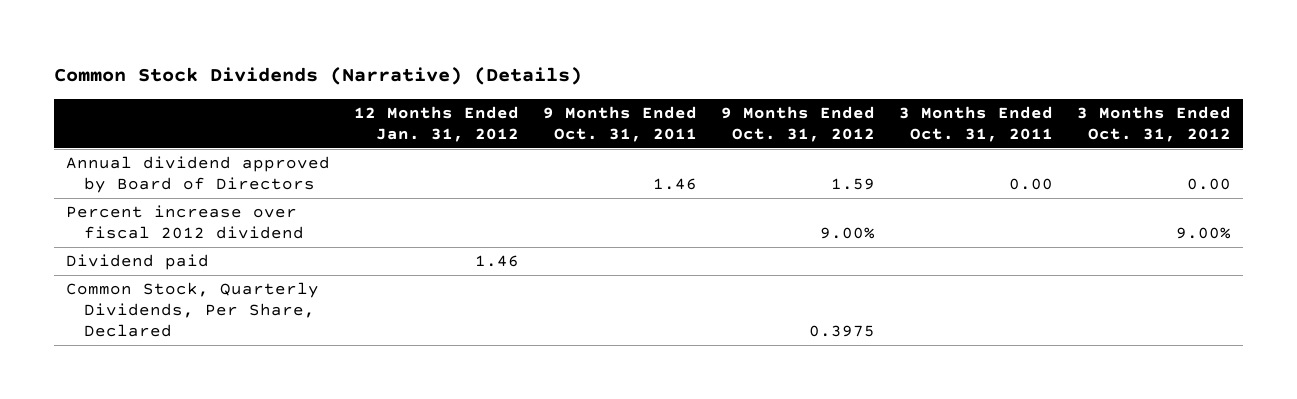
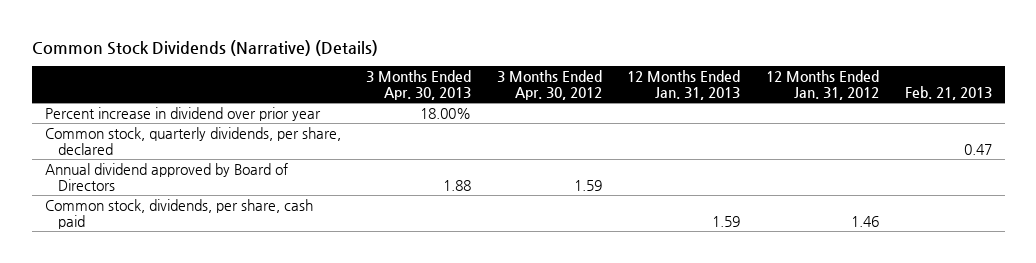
- | 12 Months Ended Jan. 31, 2012 | 9 Months Ended Oct. 31, 2011 | 9 Months Ended Oct. 31, 2012 | 3 Months Ended Oct. 31, 2011 | 3 Months Ended Oct. 31, 2012
+ | 3 Months Ended Apr. 30, 2013 | 3 Months Ended Apr. 30, 2012 | 12 Months Ended Jan. 31, 2013 | 12 Months Ended Jan. 31, 2012 | Feb. 21, 2013
+ Percent increase in dividend over prior year | 18.00% | | | |
+ Common stock, quarterly dividends, per share, declared | | | | | 0.47
- Percent increase over fiscal 2012 dividend | | | 9.00% | | 9.00%
- Dividend paid | 1.46 | | | |
- Common Stock, Quarterly Dividends, Per Share, Declared | | | 0.3975 | |
+ Common stock, dividends, per share, cash paid | | | 1.59 | 1.46 |

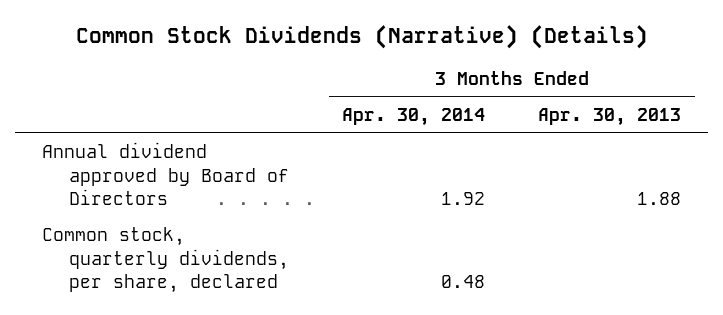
- | 3 Months Ended Apr. 30, 2013 | 3 Months Ended Apr. 30, 2012 | 12 Months Ended Jan. 31, 2013 | 12 Months Ended Jan. 31, 2012 | Feb. 21, 2013
+ | 3 Months Ended Apr. 30, 2014 | 3 Months Ended Apr. 30, 2013
- Percent increase in dividend over prior year | 18.00% | | | |
- Common stock, dividends, per share, cash paid | | | 1.59 | 1.46 |
moved down: Common stock, quarterly dividends, per share, declared | 0.48 |

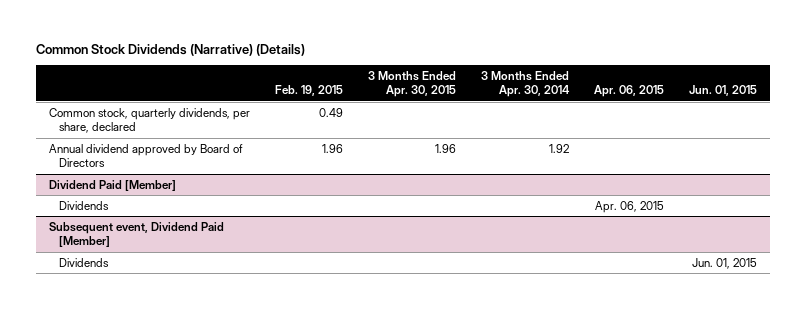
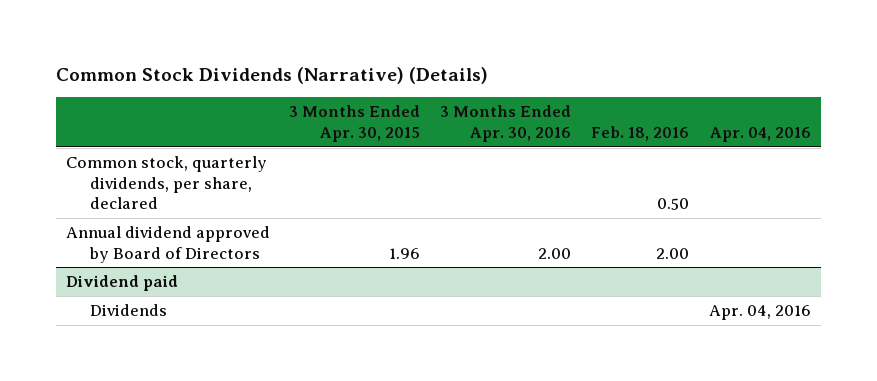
- | Feb. 19, 2015 | 3 Months Ended Apr. 30, 2015 | 3 Months Ended Apr. 30, 2014 | Apr. 06, 2015 | Jun. 01, 2015
+ | 3 Months Ended Apr. 30, 2015 | 3 Months Ended Apr. 30, 2016 | Feb. 18, 2016 | Apr. 04, 2016
- Dividend Paid [Member]
+ Dividend paid
- Subsequent event, Dividend Paid [Member]
- Dividends | | | | | Jun. 01, 2015

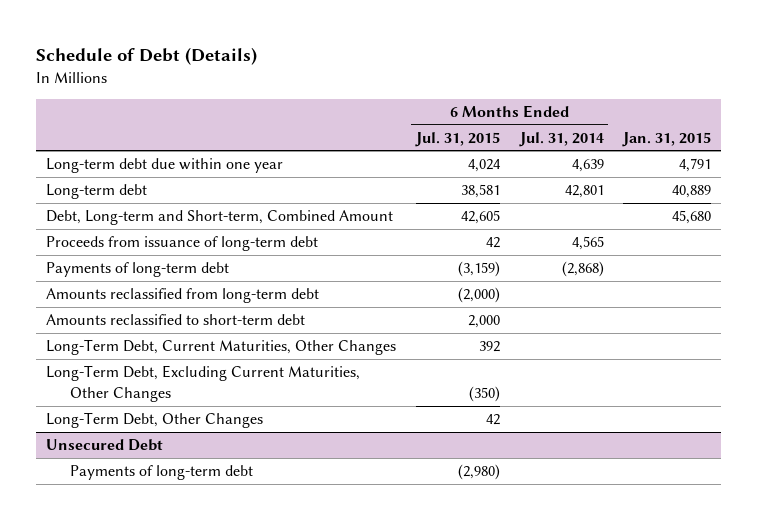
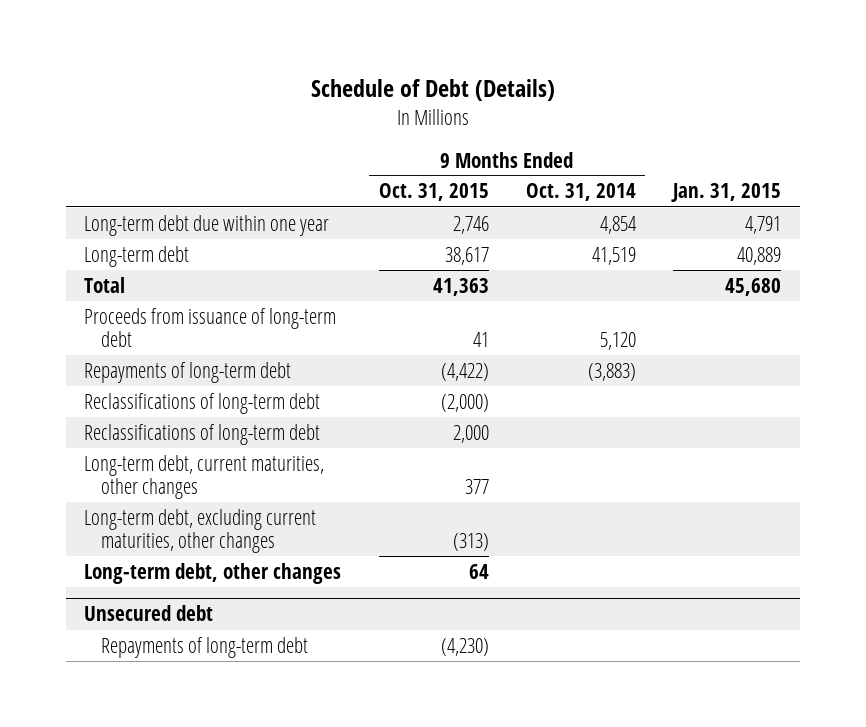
- | 6 Months Ended Jul. 31, 2015 | 6 Months Ended Jul. 31, 2014 | Jan. 31, 2015
+ | 9 Months Ended Oct. 31, 2015 | 9 Months Ended Oct. 31, 2014 | Jan. 31, 2015
- Debt, Long-term and Short-term, Combined Amount | 42,605 | | 45,680
+ Total | 41,363 | | 45,680
- Payments of long-term debt | (3,159) | (2,868) |
- Amounts reclassified from long-term debt | (2,000) | |
- Amounts reclassified to short-term debt | 2,000 | |
- Long-Term Debt, Current Maturities, Other Changes | 392 | |
- Long-Term Debt, Excluding Current Maturities, Other Changes | (350) | |
- Long-Term Debt, Other Changes | 42 | |
- Unsecured Debt
- Payments of long-term debt | (2,980) | |
+ Repayments of long-term debt | (4,422) | (3,883) |
+ Reclassifications of long-term debt | (2,000) | |
+ Reclassifications of long-term debt | 2,000 | |
+ Long-term debt, current maturities, other changes | 377 | |
+ Long-term debt, excluding current maturities, other changes | (313) | |
+ Long-term debt, other changes | 64 | |
+ Unsecured debt
+ Repayments of long-term debt | (4,230) | |

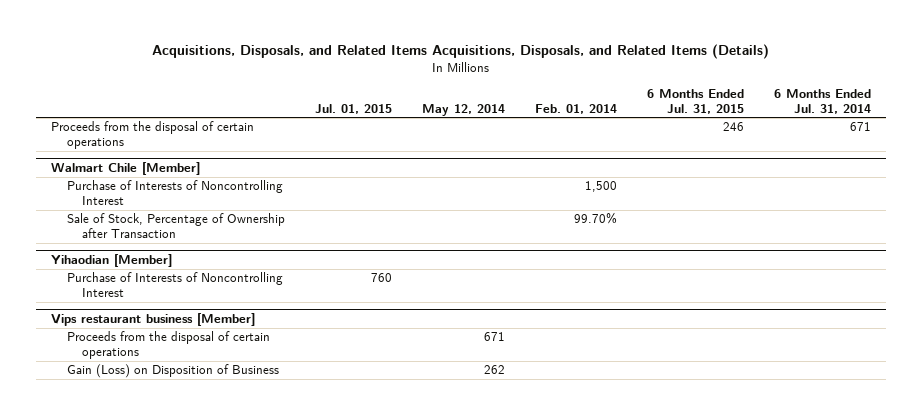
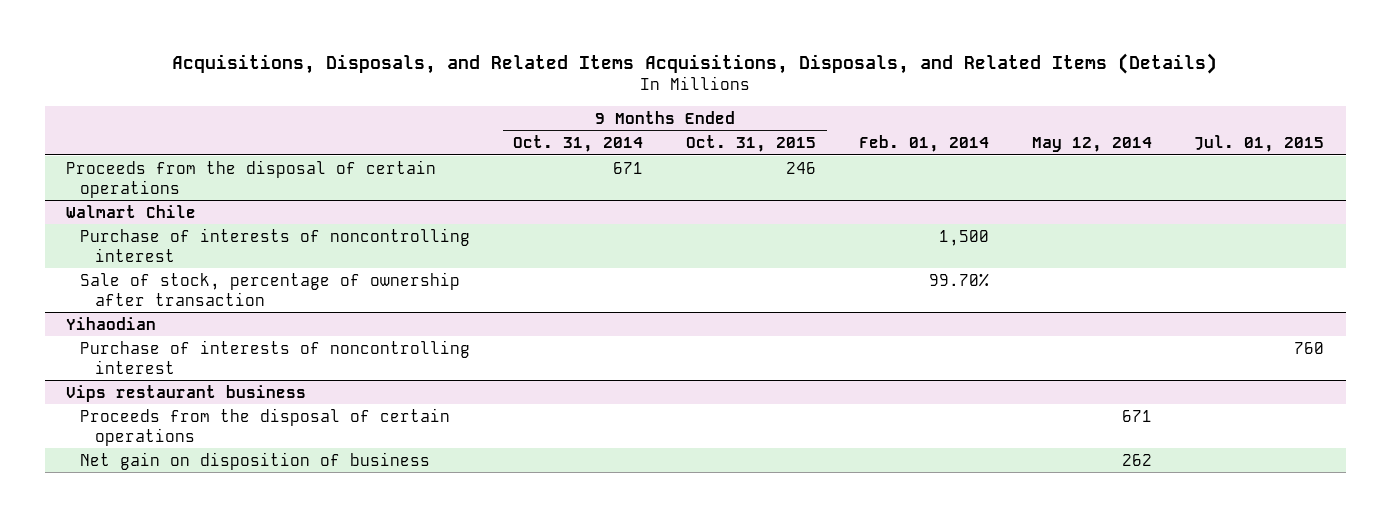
- | Jul. 01, 2015 | May 12, 2014 | Feb. 01, 2014 | 6 Months Ended Jul. 31, 2015 | 6 Months Ended Jul. 31, 2014
+ | 9 Months Ended Oct. 31, 2014 | 9 Months Ended Oct. 31, 2015 | Feb. 01, 2014 | May 12, 2014 | Jul. 01, 2015
- Walmart Chile [Member]
- Purchase of Interests of Noncontrolling Interest | | | 1,500 | |
- Sale of Stock, Percentage of Ownership after Transaction | | | 99.70% | |
- Yihaodian [Member]
- Purchase of Interests of Noncontrolling Interest | 760 | | | |
- Vips restaurant business [Member]
+ Walmart Chile
+ Purchase of interests of noncontrolling interest | | | 1,500 | |
+ Sale of stock, percentage of ownership after transaction | | | 99.70% | |
+ Yihaodian
+ Purchase of interests of noncontrolling interest | | | | | 760
+ Vips restaurant business
- Gain (Loss) on Disposition of Business | | 262 | | |
+ Net gain on disposition of business | | | | 262 |

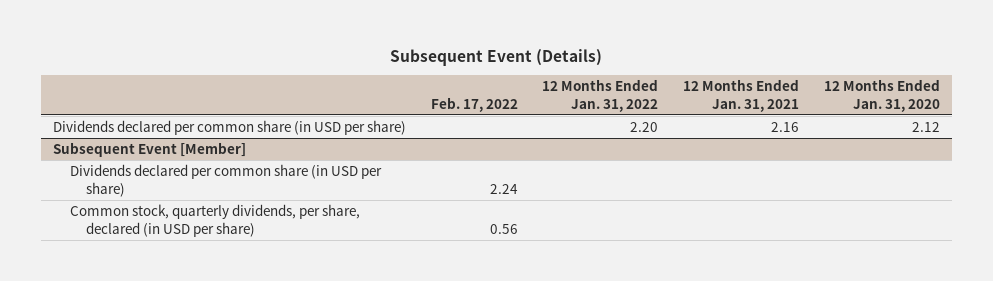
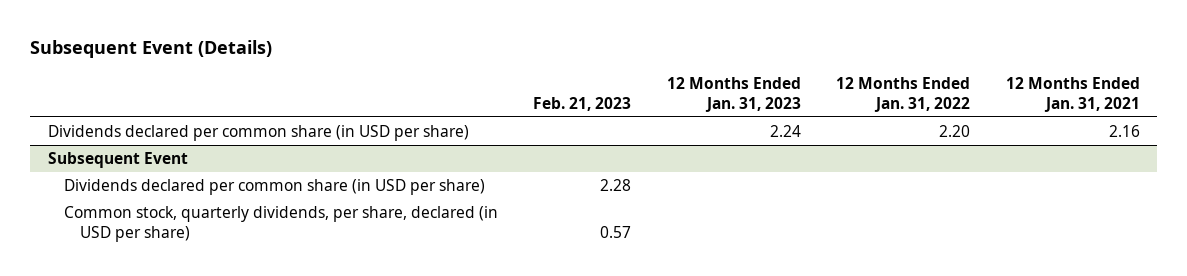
- | Feb. 17, 2022 | 12 Months Ended Jan. 31, 2022 | 12 Months Ended Jan. 31, 2021 | 12 Months Ended Jan. 31, 2020
+ | Feb. 21, 2023 | 12 Months Ended Jan. 31, 2023 | 12 Months Ended Jan. 31, 2022 | 12 Months Ended Jan. 31, 2021
- Subsequent Event [Member]
+ Subsequent Event

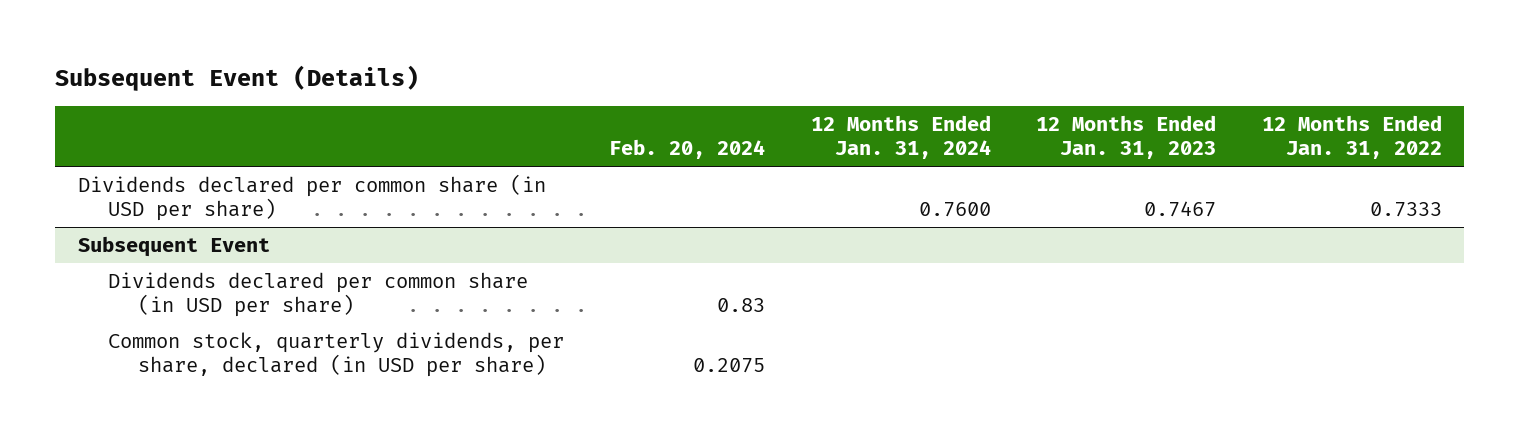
- | Feb. 21, 2023 | 12 Months Ended Jan. 31, 2023 | 12 Months Ended Jan. 31, 2022 | 12 Months Ended Jan. 31, 2021
+ | Feb. 20, 2024 | 12 Months Ended Jan. 31, 2024 | 12 Months Ended Jan. 31, 2023 | 12 Months Ended Jan. 31, 2022
- Dividends declared per common share (in USD per share) | | 2.24 | 2.20 | 2.16
+ Dividends declared per common share (in USD per share) | | 0.7600 | 0.7467 | 0.7333

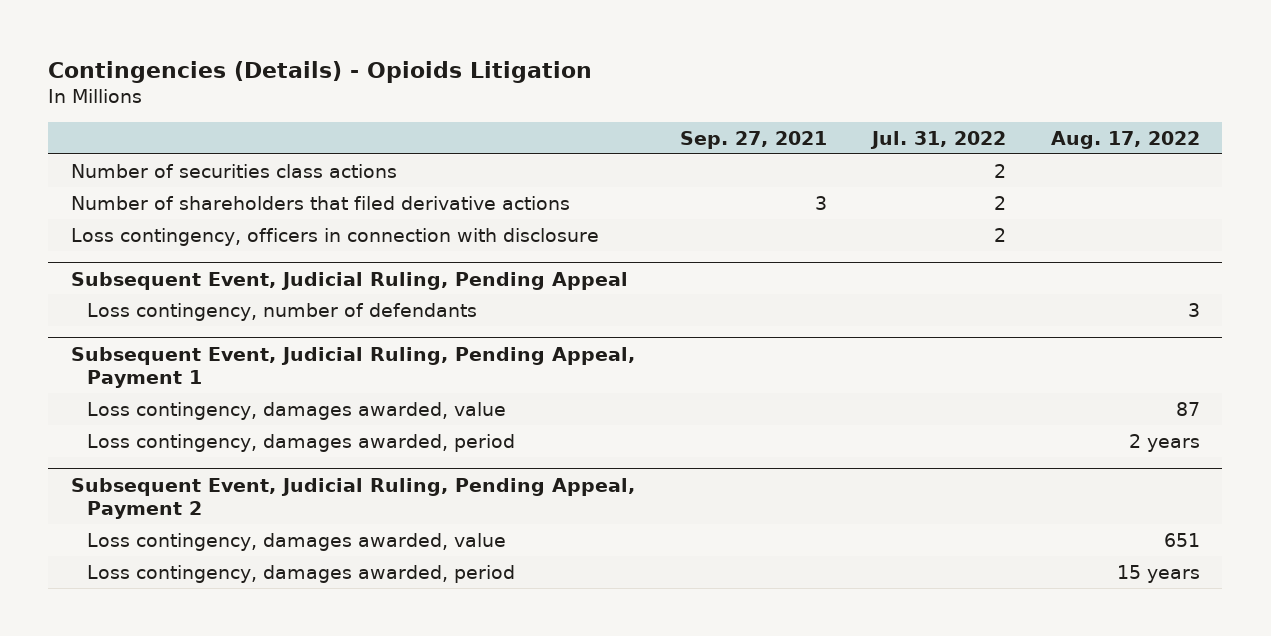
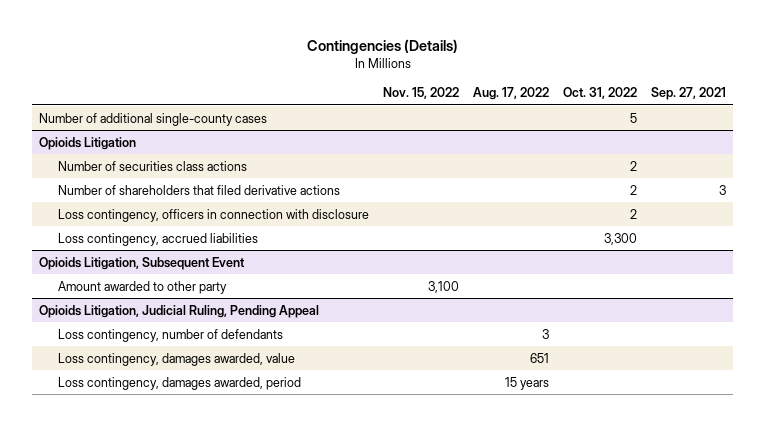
- Contingencies (Details) - Opioids Litigation
+ Contingencies (Details)
- | Sep. 27, 2021 | Jul. 31, 2022 | Aug. 17, 2022
+ | Nov. 15, 2022 | Aug. 17, 2022 | Oct. 31, 2022 | Sep. 27, 2021
- Number of securities class actions | | 2 |
- Number of shareholders that filed derivative actions | 3 | 2 |
- Loss contingency, officers in connection with disclosure | | 2 |
- Subsequent Event, Judicial Ruling, Pending Appeal
- Loss contingency, number of defendants | | | 3
- Subsequent Event, Judicial Ruling, Pending Appeal, Payment 1
- Loss contingency, damages awarded, value | | | 87
- Loss contingency, damages awarded, period | | | 2 years
- Subsequent Event, Judicial Ruling, Pending Appeal, Payment 2
+ Number of additional single-county cases | | | 5 |
+ Opioids Litigation
+ Number of securities class actions | | | 2 |
+ Number of shareholders that filed derivative actions | | | 2 | 3
+ Loss contingency, officers in connection with disclosure | | | 2 |
+ Loss contingency, accrued liabilities | | | 3,300 |
+ Opioids Litigation, Subsequent Event
+ Amount awarded to other party | 3,100 | | |
+ Opioids Litigation, Judicial Ruling, Pending Appeal
+ Loss contingency, number of defendants | | 3 | |

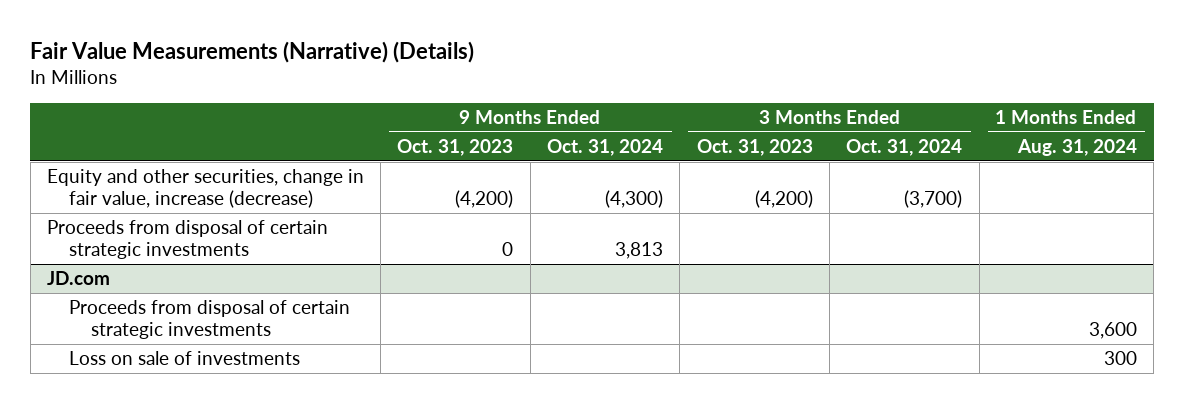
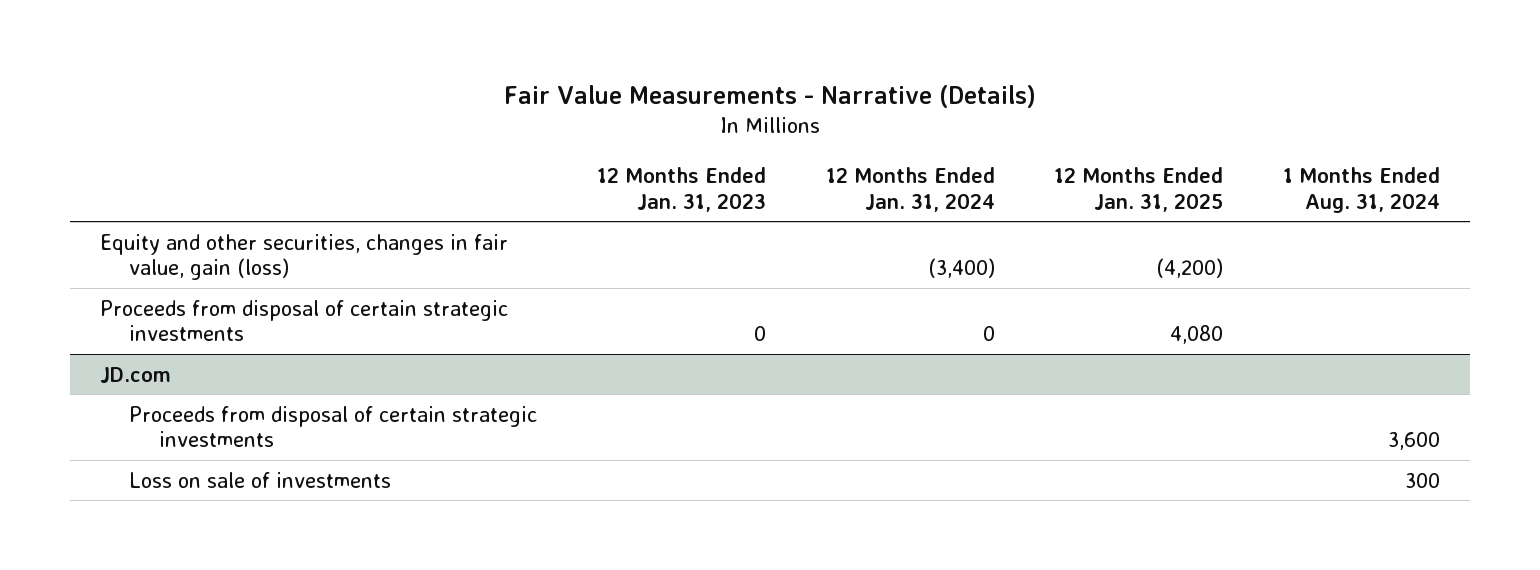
- Fair Value Measurements (Narrative) (Details)
+ Fair Value Measurements - Narrative (Details)
- | 9 Months Ended Oct. 31, 2023 | 9 Months Ended Oct. 31, 2024 | 3 Months Ended Oct. 31, 2023 | 3 Months Ended Oct. 31, 2024 | 1 Months Ended Aug. 31, 2024
+ | 12 Months Ended Jan. 31, 2023 | 12 Months Ended Jan. 31, 2024 | 12 Months Ended Jan. 31, 2025 | 1 Months Ended Aug. 31, 2024
- Equity and other securities, change in fair value, increase (decrease) | (4,200) | (4,300) | (4,200) | (3,700) |
+ Equity and other securities, changes in fair value, gain (loss) | | (3,400) | (4,200) |

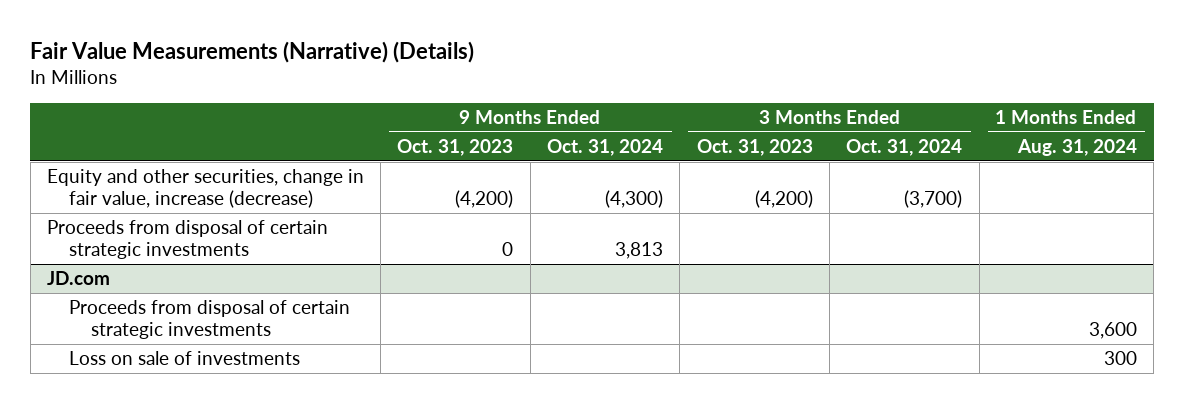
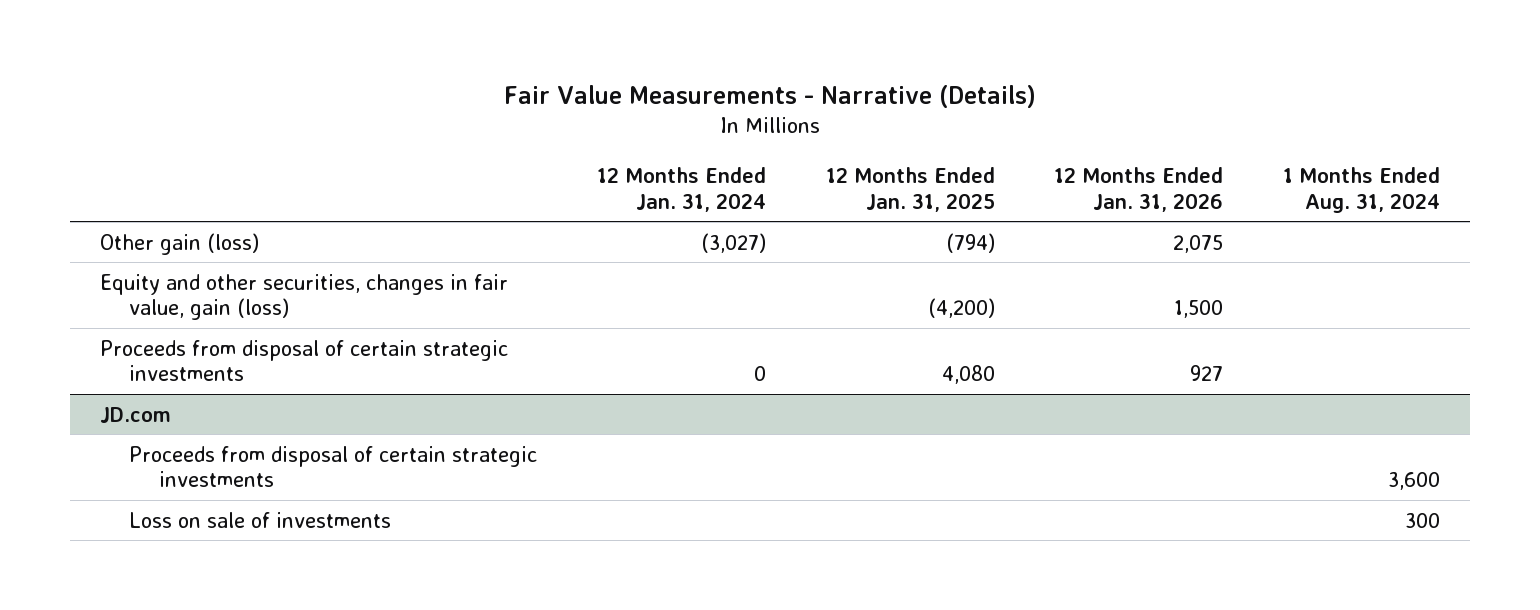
- Fair Value Measurements (Narrative) (Details)
+ Fair Value Measurements - Narrative (Details)
- | 9 Months Ended Oct. 31, 2023 | 9 Months Ended Oct. 31, 2024 | 3 Months Ended Oct. 31, 2023 | 3 Months Ended Oct. 31, 2024 | 1 Months Ended Aug. 31, 2024
+ | 12 Months Ended Jan. 31, 2024 | 12 Months Ended Jan. 31, 2025 | 12 Months Ended Jan. 31, 2026 | 1 Months Ended Aug. 31, 2024
- Equity and other securities, change in fair value, increase (decrease) | (4,200) | (4,300) | (4,200) | (3,700) |
+ Other gain (loss) | (3,027) | (794) | 2,075 |
+ Equity and other securities, changes in fair value, gain (loss) | | (4,200) | 1,500 |

